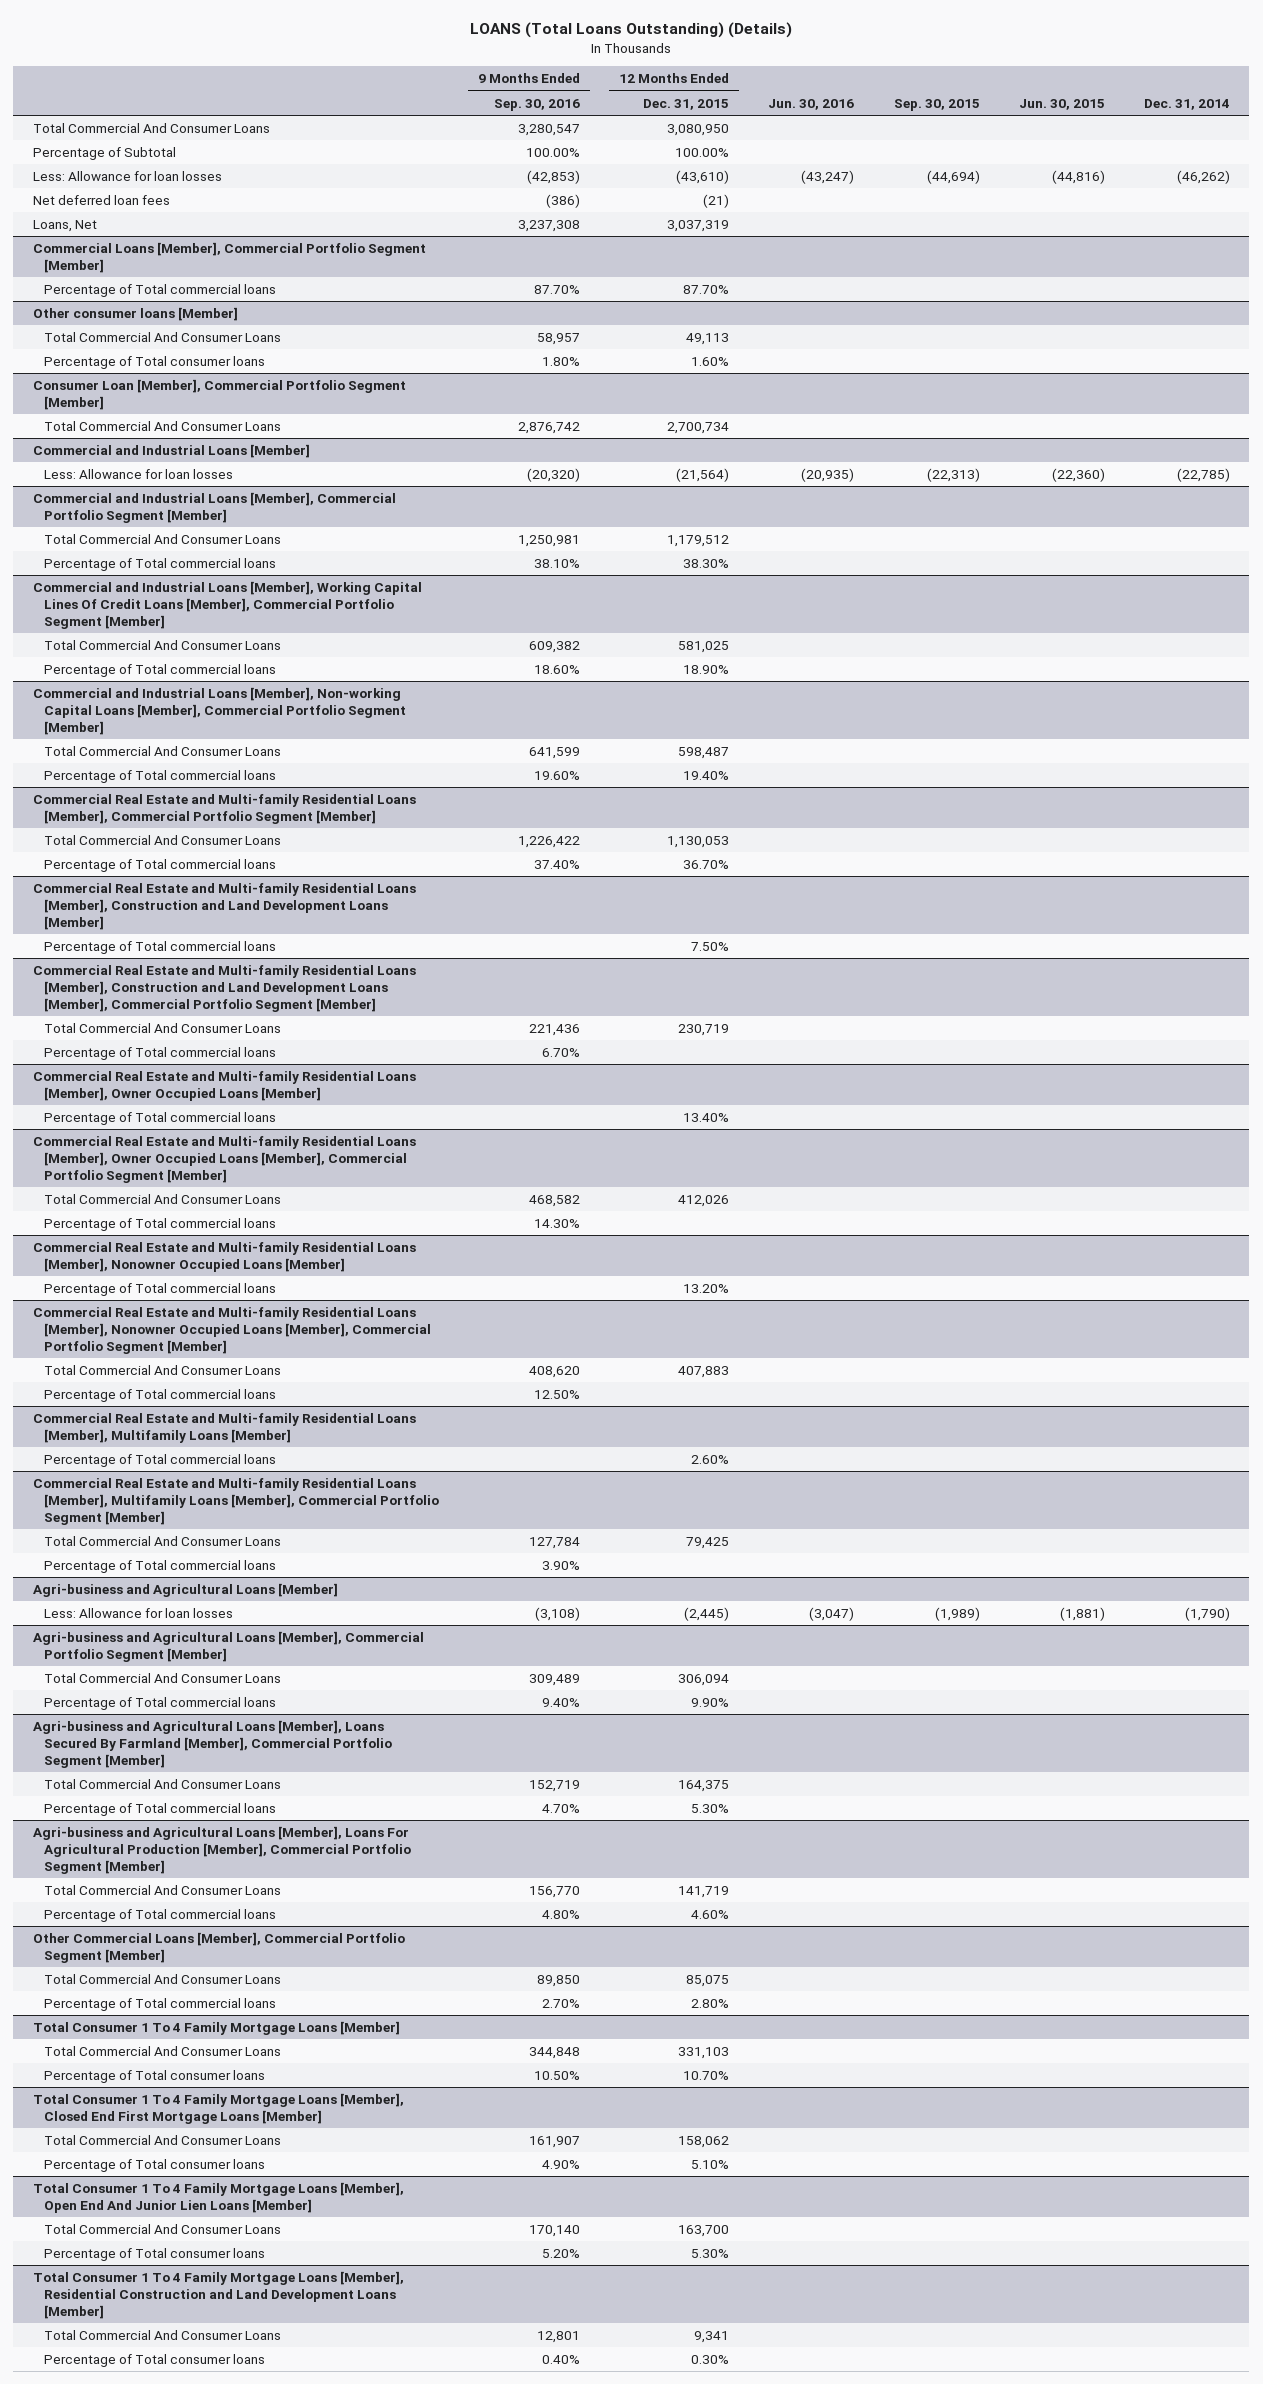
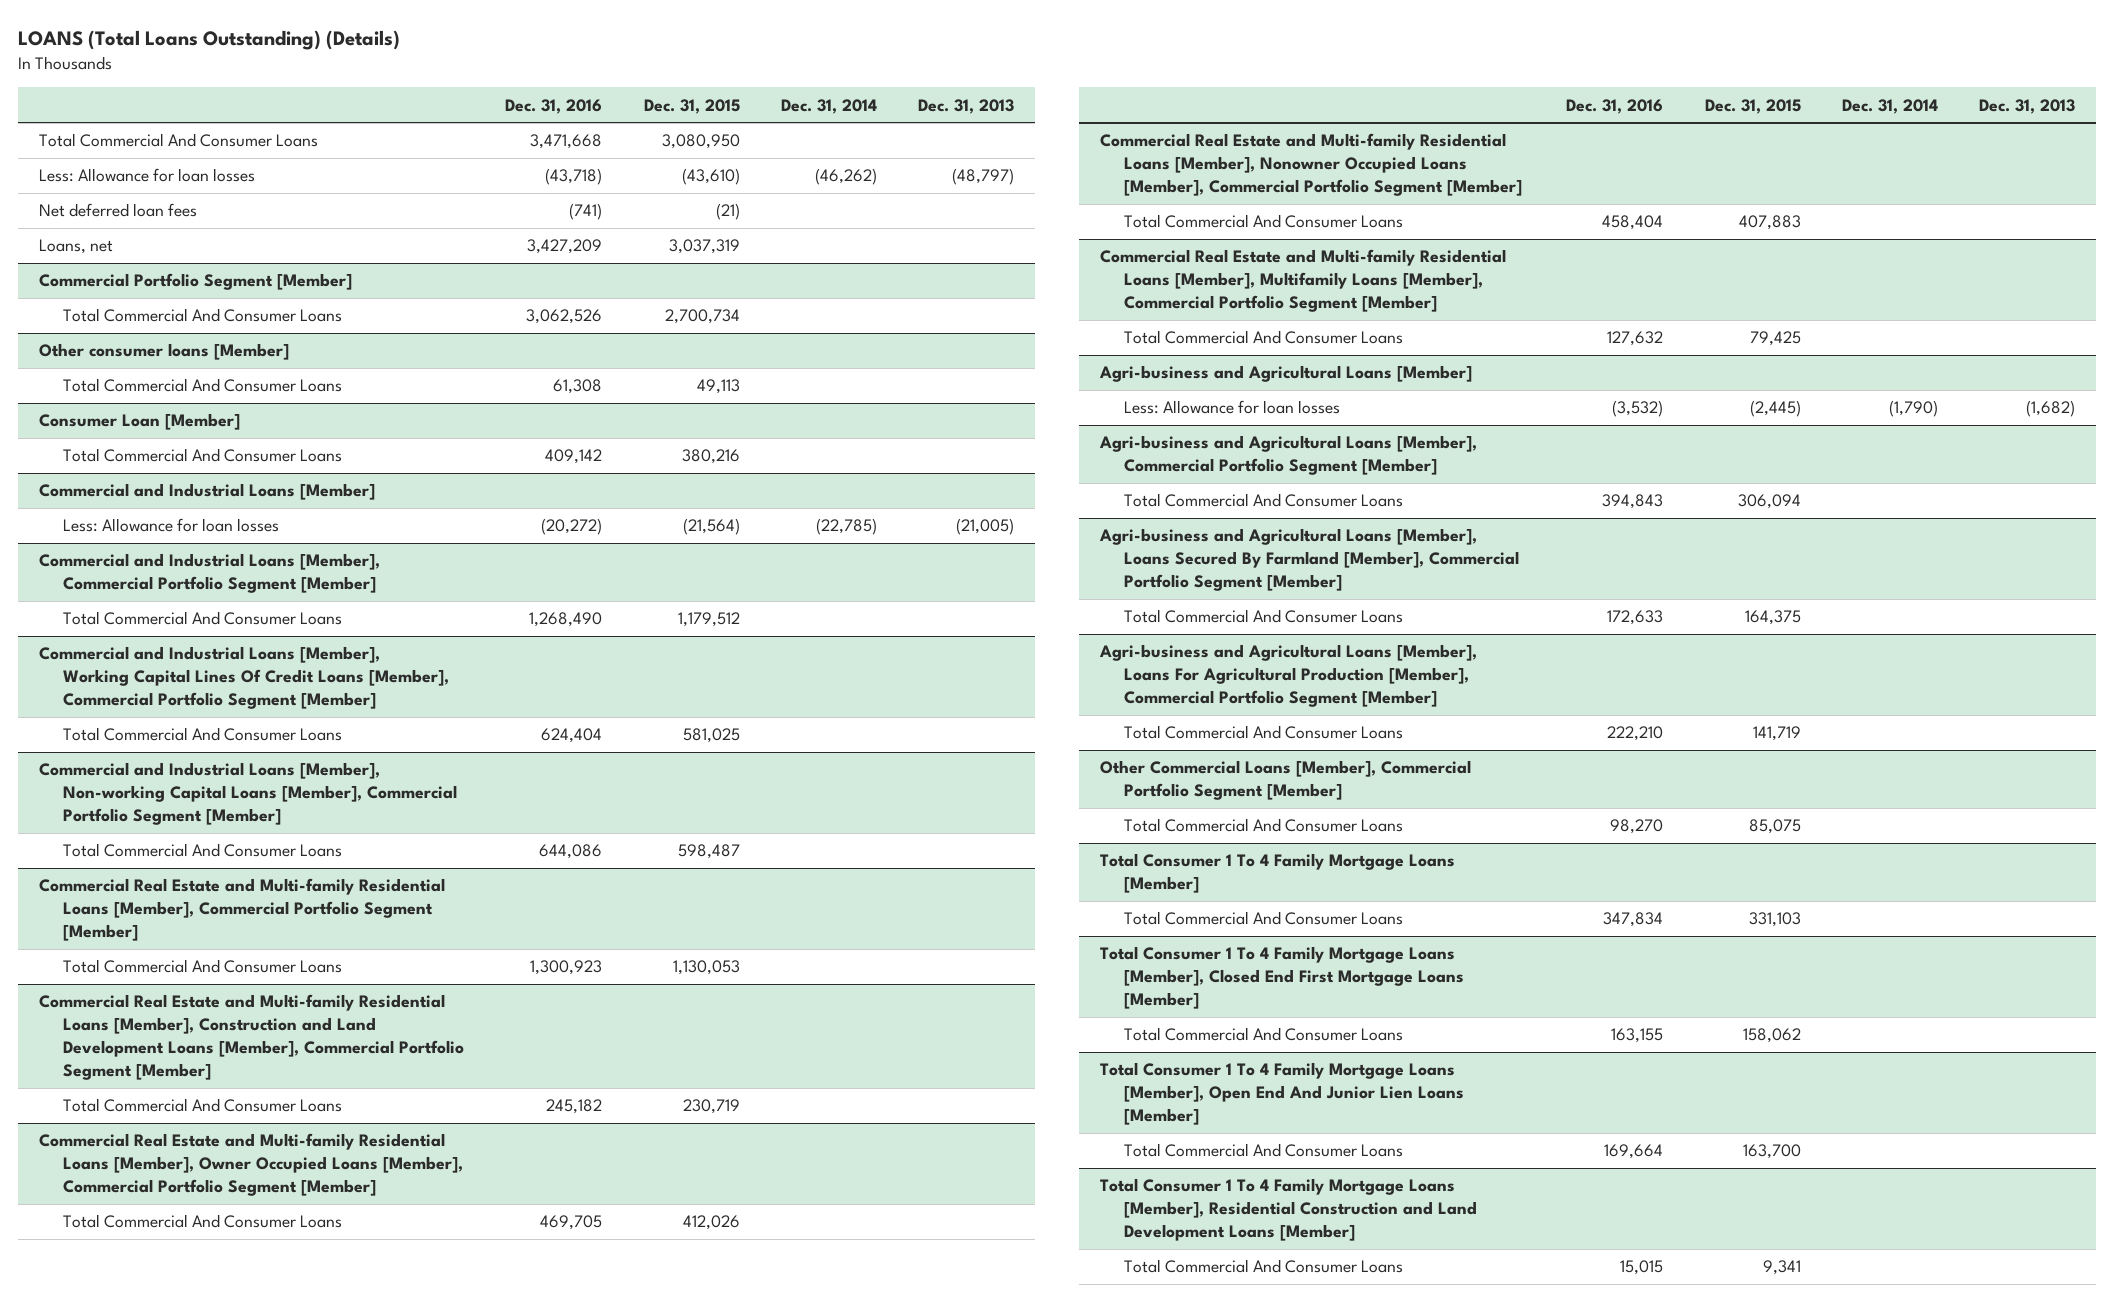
- | 9 Months Ended Sep. 30, 2016 | 12 Months Ended Dec. 31, 2015 | Jun. 30, 2016 | Sep. 30, 2015 | Jun. 30, 2015 | Dec. 31, 2014
+ | Dec. 31, 2016 | Dec. 31, 2015 | Dec. 31, 2014 | Dec. 31, 2013
- Percentage of Subtotal | 100.00% | 100.00% | | | |
- Loans, Net | 3,237,308 | 3,037,319 | | | |
- Commercial Loans [Member], Commercial Portfolio Segment [Member]
- Percentage of Total commercial loans | 87.70% | 87.70% | | | |
+ Loans, net | 3,427,209 | 3,037,319 | |
+ Commercial Portfolio Segment [Member]
+ Total Commercial And Consumer Loans | 3,062,526 | 2,700,734 | |
@ Other consumer loans [Member]
- Percentage of Total consumer loans | 1.80% | 1.60% | | | |
- Consumer Loan [Member], Commercial Portfolio Segment [Member]
+ Consumer Loan [Member]
@ Commercial and Industrial Loans [Member], Commercial Portfolio Segment [Member]
- Percentage of Total commercial loans | 38.10% | 38.30% | | | |
@ Commercial and Industrial Loans [Member], Working Capital Lines Of Credit Loans [Member], Commercial Portfolio Segment [Member]
- Percentage of Total commercial loans | 18.60% | 18.90% | | | |
@ Commercial and Industrial Loans [Member], Non-working Capital Loans [Member], Commercial Portfolio Segment [Member]
- Percentage of Total commercial loans | 19.60% | 19.40% | | | |
@ Commercial Real Estate and Multi-family Residential Loans [Member], Commercial Portfolio Segment [Member]
- Percentage of Total commercial loans | 37.40% | 36.70% | | | |
- Commercial Real Estate and Multi-family Residential Loans [Member], Construction and Land Development Loans [Member]
- Percentage of Total commercial loans | | 7.50% | | | |
@ Commercial Real Estate and Multi-family Residential Loans [Member], Construction and Land Development Loans [Member], Commercial Portfolio Segment [Member]
- Percentage of Total commercial loans | 6.70% | | | | |
- Commercial Real Estate and Multi-family Residential Loans [Member], Owner Occupied Loans [Member]
- Percentage of Total commercial loans | | 13.40% | | | |
@ Commercial Real Estate and Multi-family Residential Loans [Member], Owner Occupied Loans [Member], Commercial Portfolio Segment [Member]
- Percentage of Total commercial loans | 14.30% | | | | |
- Commercial Real Estate and Multi-family Residential Loans [Member], Nonowner Occupied Loans [Member]
- Percentage of Total commercial loans | | 13.20% | | | |
@ Commercial Real Estate and Multi-family Residential Loans [Member], Nonowner Occupied Loans [Member], Commercial Portfolio Segment [Member]
- Percentage of Total commercial loans | 12.50% | | | | |
- Commercial Real Estate and Multi-family Residential Loans [Member], Multifamily Loans [Member]
- Percentage of Total commercial loans | | 2.60% | | | |
@ Commercial Real Estate and Multi-family Residential Loans [Member], Multifamily Loans [Member], Commercial Portfolio Segment [Member]
- Percentage of Total commercial loans | 3.90% | | | | |
@ Agri-business and Agricultural Loans [Member], Commercial Portfolio Segment [Member]
- Percentage of Total commercial loans | 9.40% | 9.90% | | | |
@ Agri-business and Agricultural Loans [Member], Loans Secured By Farmland [Member], Commercial Portfolio Segment [Member]
- Percentage of Total commercial loans | 4.70% | 5.30% | | | |
@ Agri-business and Agricultural Loans [Member], Loans For Agricultural Production [Member], Commercial Portfolio Segment [Member]
- Percentage of Total commercial loans | 4.80% | 4.60% | | | |
@ Other Commercial Loans [Member], Commercial Portfolio Segment [Member]
- Percentage of Total commercial loans | 2.70% | 2.80% | | | |
@ Total Consumer 1 To 4 Family Mortgage Loans [Member]
- Percentage of Total consumer loans | 10.50% | 10.70% | | | |
@ Total Consumer 1 To 4 Family Mortgage Loans [Member], Closed End First Mortgage Loans [Member]
- Percentage of Total consumer loans | 4.90% | 5.10% | | | |
@ Total Consumer 1 To 4 Family Mortgage Loans [Member], Open End And Junior Lien Loans [Member]
- Percentage of Total consumer loans | 5.20% | 5.30% | | | |
@ Total Consumer 1 To 4 Family Mortgage Loans [Member], Residential Construction and Land Development Loans [Member]
- Percentage of Total consumer loans | 0.40% | 0.30% | | | |

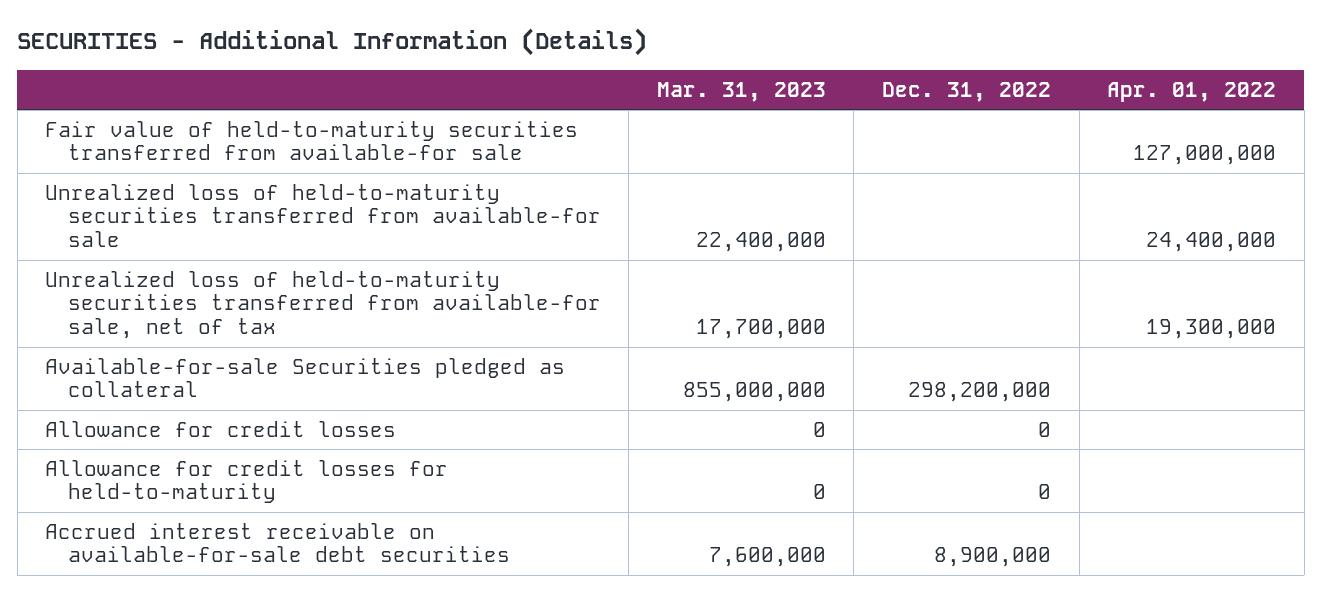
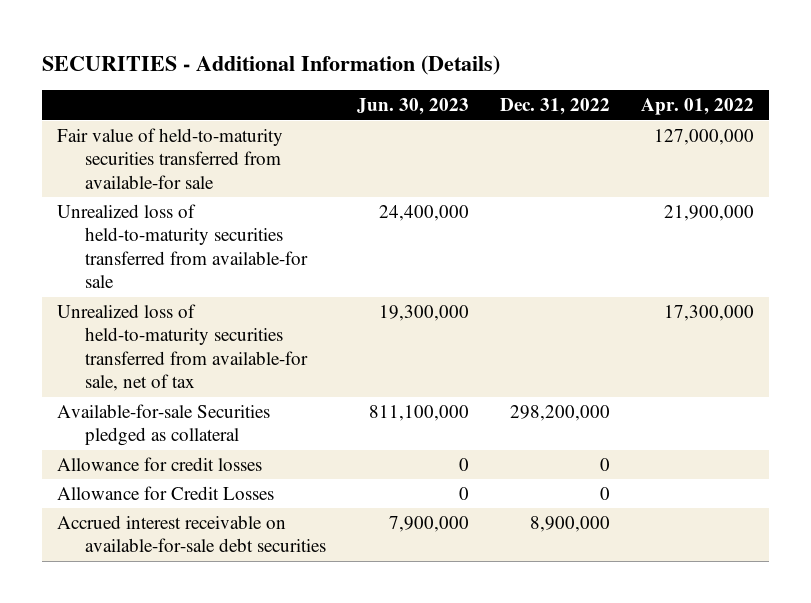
- | Mar. 31, 2023 | Dec. 31, 2022 | Apr. 01, 2022
+ | Jun. 30, 2023 | Dec. 31, 2022 | Apr. 01, 2022
- Unrealized loss of held-to-maturity securities transferred from available-for sale | 22,400,000 | | 24,400,000
- Unrealized loss of held-to-maturity securities transferred from available-for sale, net of tax | 17,700,000 | | 19,300,000
+ Unrealized loss of held-to-maturity securities transferred from available-for sale | 24,400,000 | | 21,900,000
+ Unrealized loss of held-to-maturity securities transferred from available-for sale, net of tax | 19,300,000 | | 17,300,000
- Allowance for credit losses for held-to-maturity | 0 | 0 |
+ Allowance for Credit Losses | 0 | 0 |

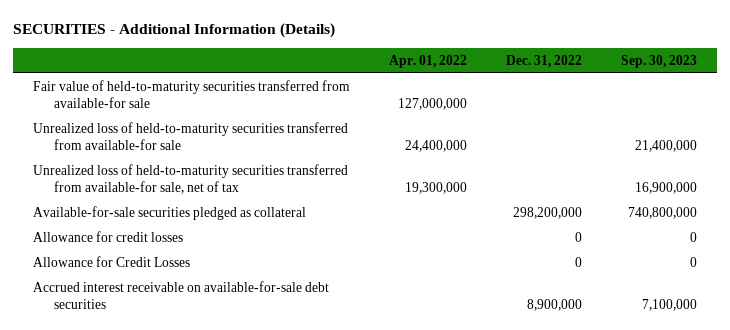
- | Jun. 30, 2023 | Dec. 31, 2022 | Apr. 01, 2022
+ | Apr. 01, 2022 | Dec. 31, 2022 | Sep. 30, 2023
- Unrealized loss of held-to-maturity securities transferred from available-for sale | 24,400,000 | | 21,900,000
- Unrealized loss of held-to-maturity securities transferred from available-for sale, net of tax | 19,300,000 | | 17,300,000
- Available-for-sale Securities pledged as collateral | 811,100,000 | 298,200,000 |
+ Unrealized loss of held-to-maturity securities transferred from available-for sale | 24,400,000 | | 21,400,000
+ Unrealized loss of held-to-maturity securities transferred from available-for sale, net of tax | 19,300,000 | | 16,900,000
+ Available-for-sale securities pledged as collateral | | 298,200,000 | 740,800,000

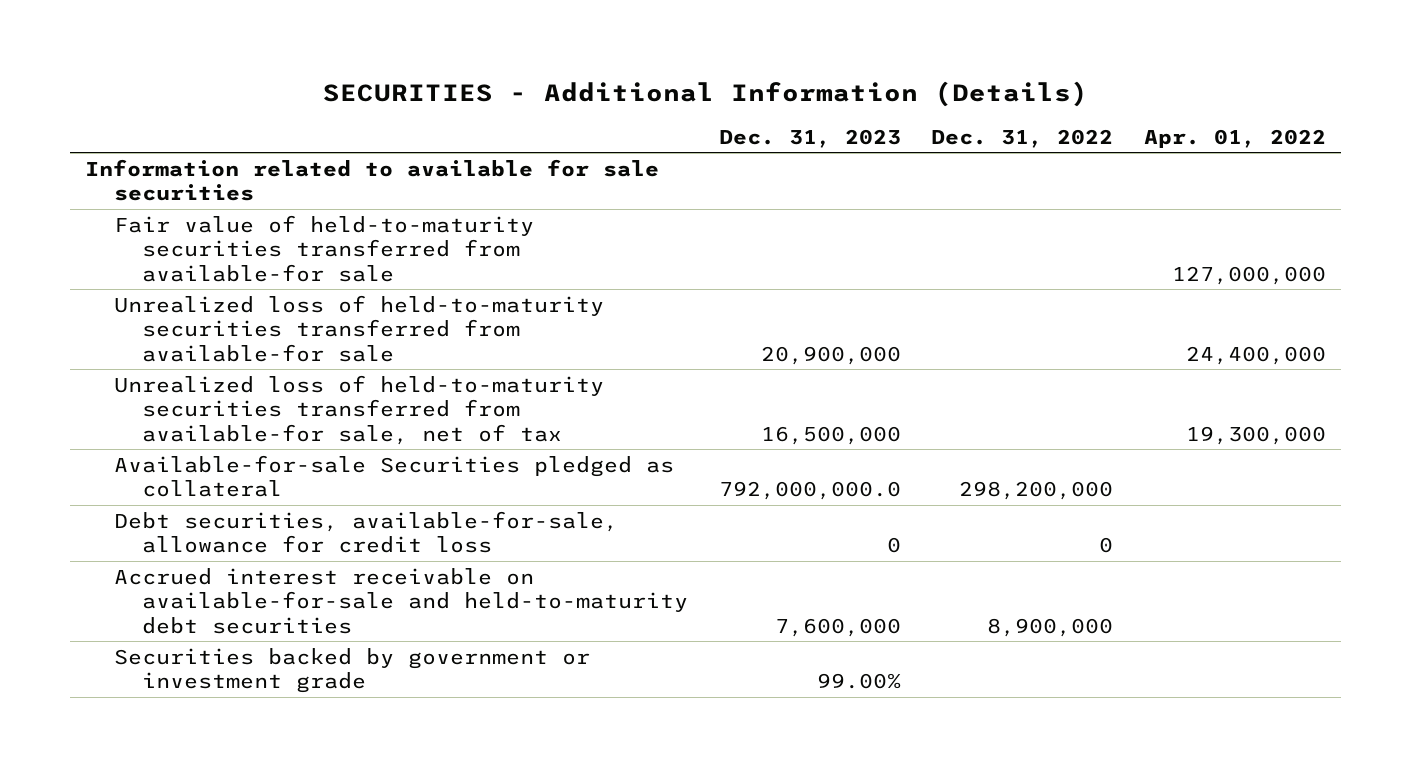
- | Apr. 01, 2022 | Dec. 31, 2022 | Sep. 30, 2023
+ | Dec. 31, 2023 | Dec. 31, 2022 | Apr. 01, 2022
+ Information related to available for sale securities
- Available-for-sale securities pledged as collateral | | 298,200,000 | 740,800,000
- Allowance for credit losses | | 0 | 0
- Allowance for Credit Losses | | 0 | 0
- Accrued interest receivable on available-for-sale debt securities | | 8,900,000 | 7,100,000
+ Available-for-sale Securities pledged as collateral | 792,000,000.0 | 298,200,000 |
+ Debt securities, available-for-sale, allowance for credit loss | 0 | 0 |
+ Accrued interest receivable on available-for-sale and held-to-maturity debt securities | 7,600,000 | 8,900,000 |
+ Securities backed by government or investment grade | 99.00% | |

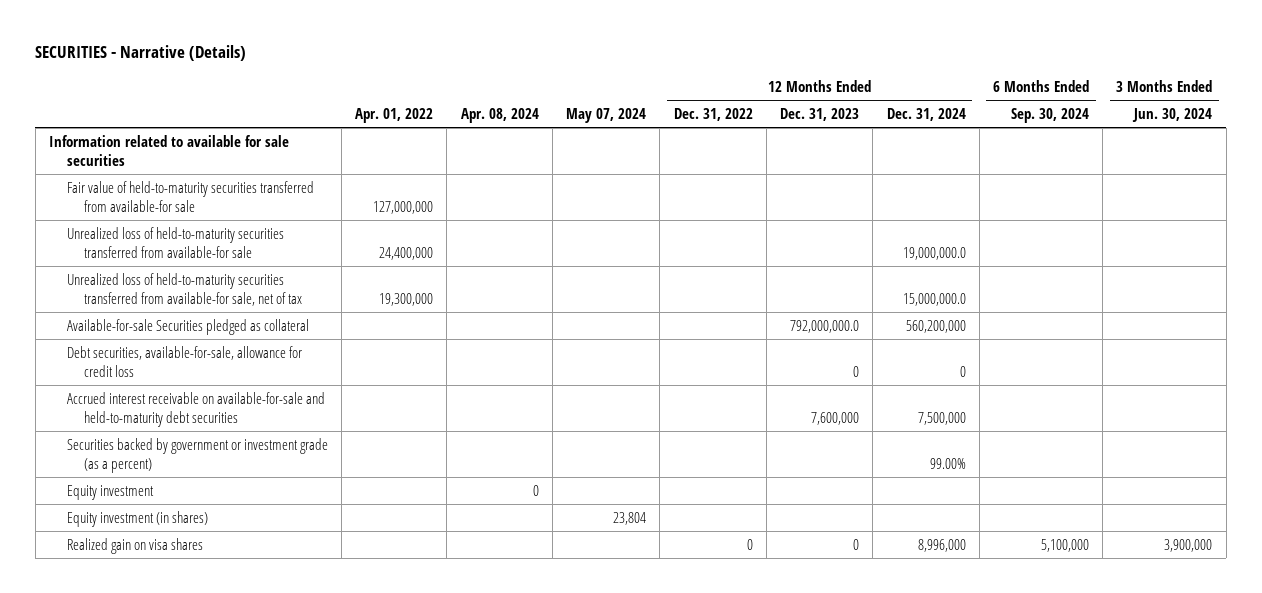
- SECURITIES - Additional Information (Details)
+ SECURITIES - Narrative (Details)
- | Dec. 31, 2023 | Dec. 31, 2022 | Apr. 01, 2022
+ | Apr. 01, 2022 | Apr. 08, 2024 | May 07, 2024 | 12 Months Ended Dec. 31, 2022 | 12 Months Ended Dec. 31, 2023 | 12 Months Ended Dec. 31, 2024 | 6 Months Ended Sep. 30, 2024 | 3 Months Ended Jun. 30, 2024
- Securities backed by government or investment grade | 99.00% | |
+ Securities backed by government or investment grade (as a percent) | | | | | | 99.00% | |
+ Equity investment | | 0 | | | | | |
+ Equity investment (in shares) | | | 23,804 | | | | |
+ Realized gain on visa shares | | | | 0 | 0 | 8,996,000 | 5,100,000 | 3,900,000

